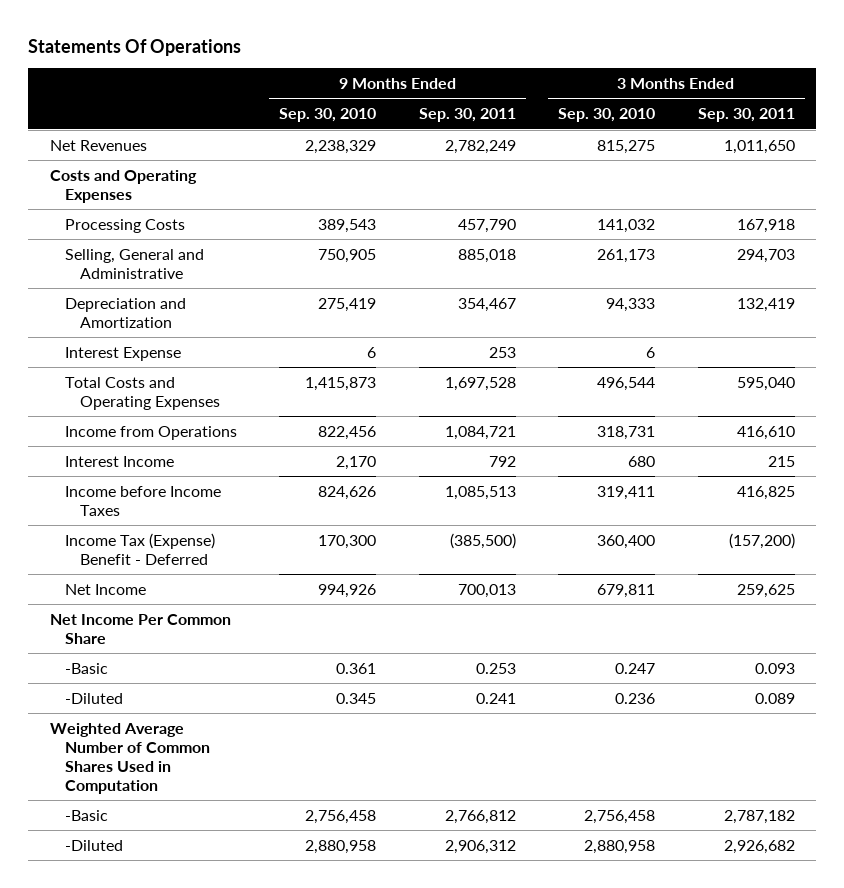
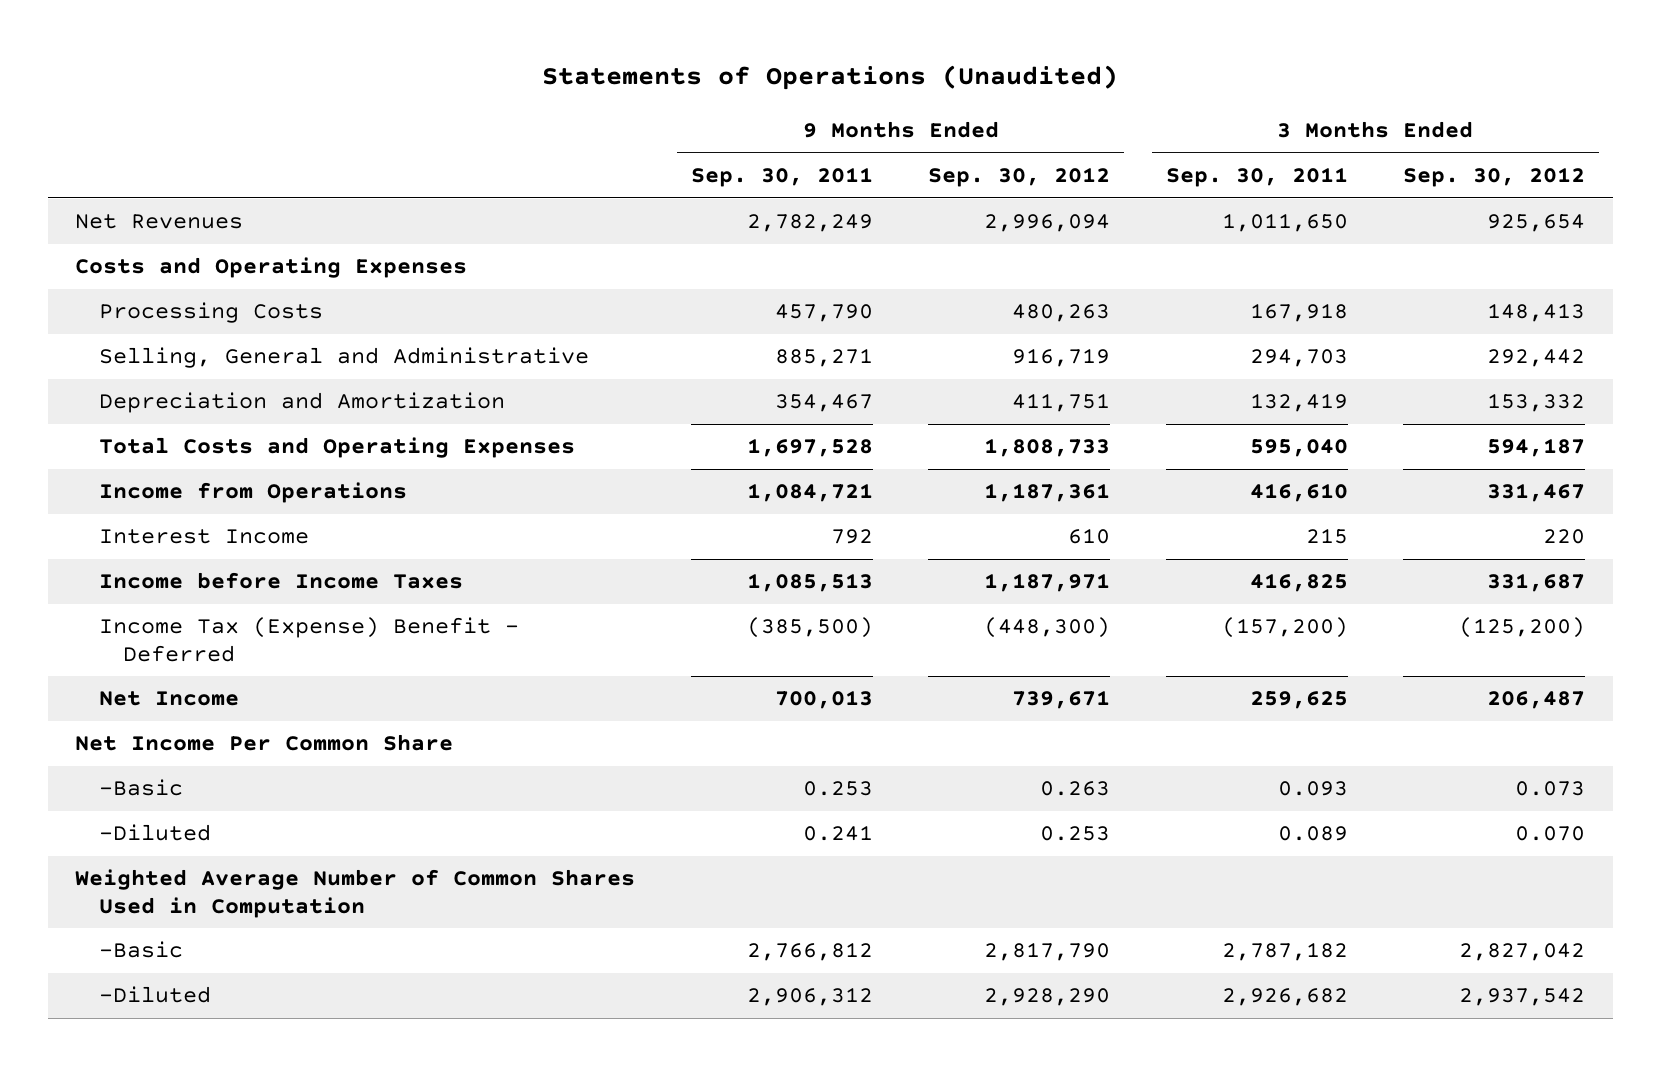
- Statements Of Operations
+ Statements of Operations (Unaudited)
- | 9 Months Ended Sep. 30, 2010 | 9 Months Ended Sep. 30, 2011 | 3 Months Ended Sep. 30, 2010 | 3 Months Ended Sep. 30, 2011
+ | 9 Months Ended Sep. 30, 2011 | 9 Months Ended Sep. 30, 2012 | 3 Months Ended Sep. 30, 2011 | 3 Months Ended Sep. 30, 2012
- Selling, General and Administrative | 750,905 | 885,018 | 261,173 | 294,703
+ Selling, General and Administrative | 885,271 | 916,719 | 294,703 | 292,442
- Interest Expense | 6 | 253 | 6 |

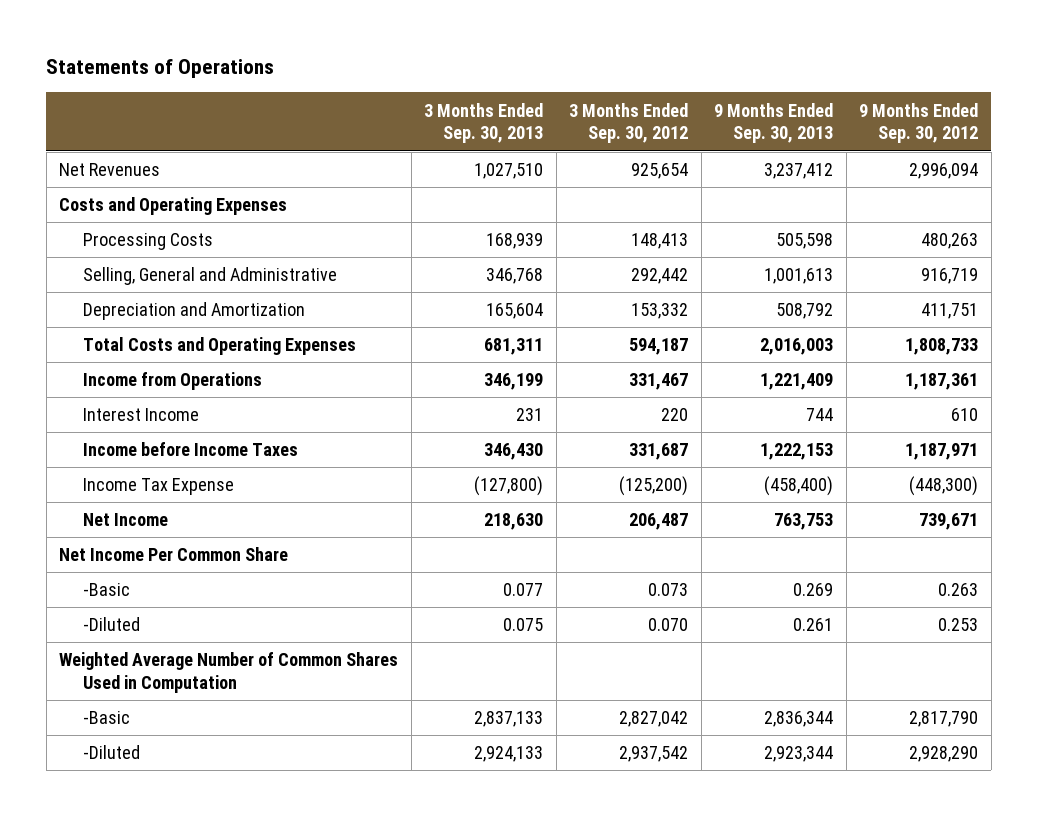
- Statements of Operations (Unaudited)
+ Statements of Operations
- | 9 Months Ended Sep. 30, 2011 | 9 Months Ended Sep. 30, 2012 | 3 Months Ended Sep. 30, 2011 | 3 Months Ended Sep. 30, 2012
+ | 3 Months Ended Sep. 30, 2013 | 3 Months Ended Sep. 30, 2012 | 9 Months Ended Sep. 30, 2013 | 9 Months Ended Sep. 30, 2012
- Income Tax (Expense) Benefit - Deferred | (385,500) | (448,300) | (157,200) | (125,200)
+ Income Tax Expense | (127,800) | (125,200) | (458,400) | (448,300)

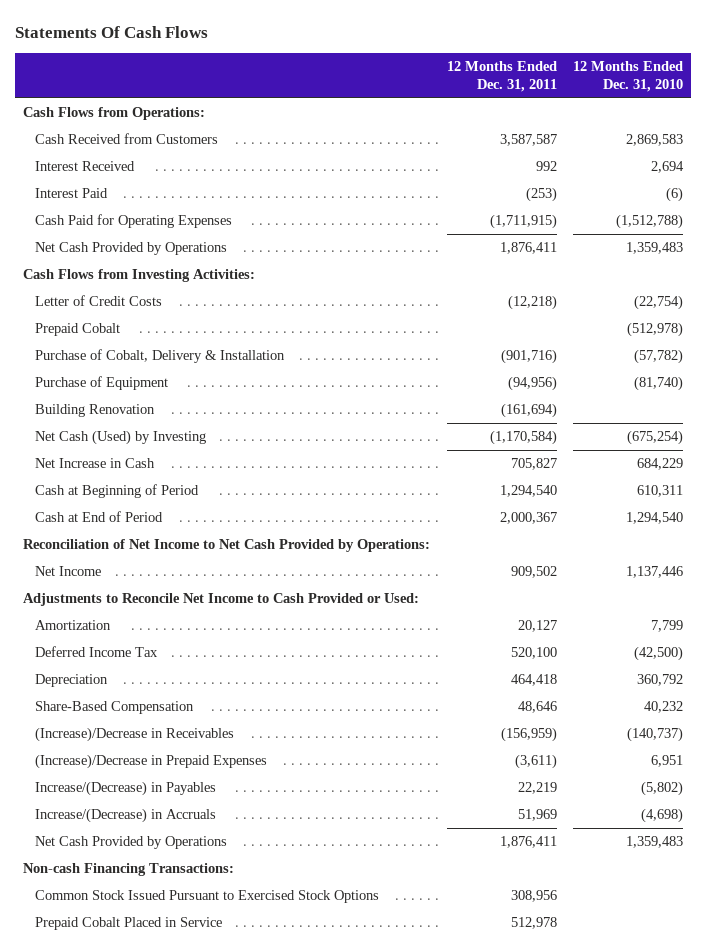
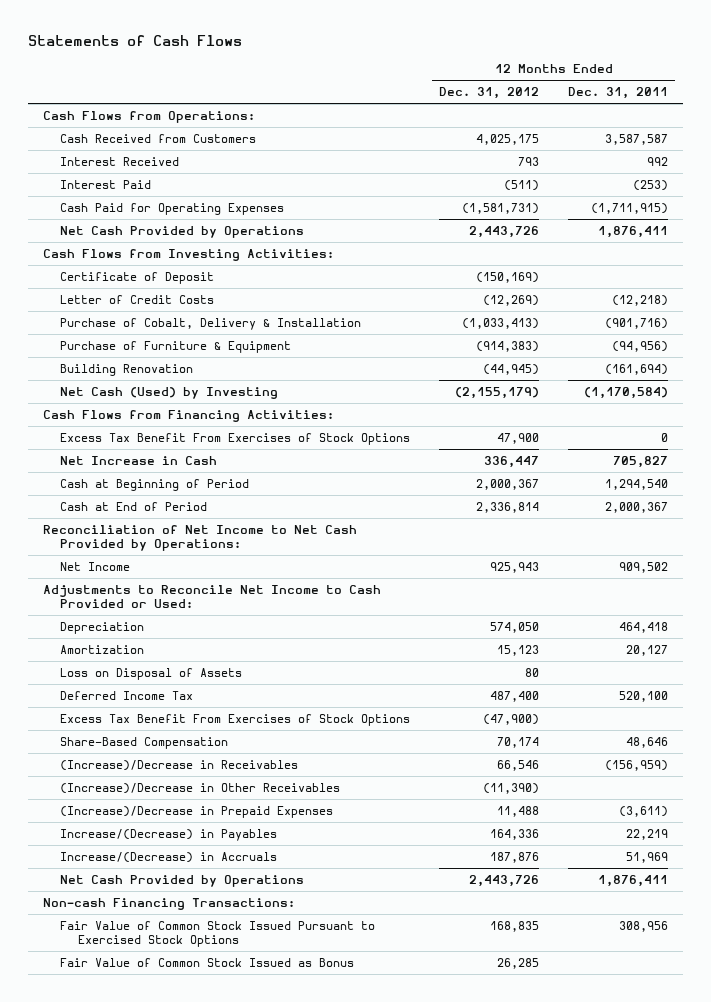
- Statements Of Cash Flows
+ Statements of Cash Flows
- | 12 Months Ended Dec. 31, 2011 | 12 Months Ended Dec. 31, 2010
+ | 12 Months Ended Dec. 31, 2012 | 12 Months Ended Dec. 31, 2011
+ Certificate of Deposit | (150,169) |
- Prepaid Cobalt | | (512,978)
- Purchase of Equipment | (94,956) | (81,740)
+ Purchase of Furniture & Equipment | (914,383) | (94,956)
+ Cash Flows from Financing Activities:
+ Excess Tax Benefit From Exercises of Stock Options | 47,900 | 0
moved up: Depreciation | 574,050 | 464,418
+ Loss on Disposal of Assets | 80 |
+ Excess Tax Benefit From Exercises of Stock Options | (47,900) |
+ (Increase)/Decrease in Other Receivables | (11,390) |
- Common Stock Issued Pursuant to Exercised Stock Options | 308,956 |
- Prepaid Cobalt Placed in Service | 512,978 |
+ Fair Value of Common Stock Issued Pursuant to Exercised Stock Options | 168,835 | 308,956
+ Fair Value of Common Stock Issued as Bonus | 26,285 |

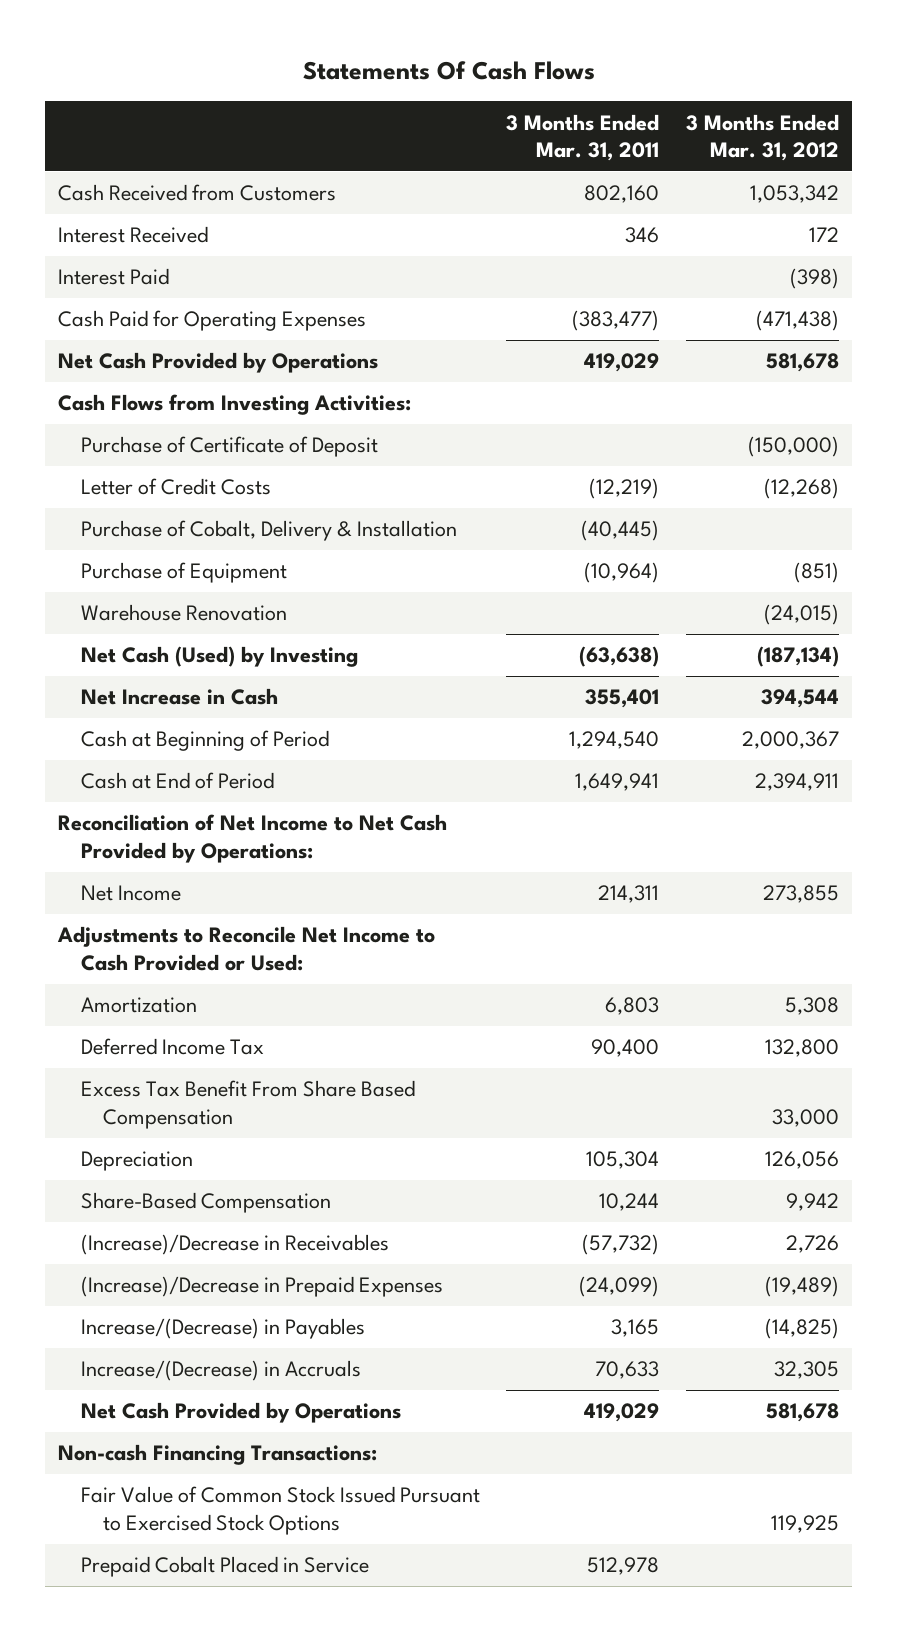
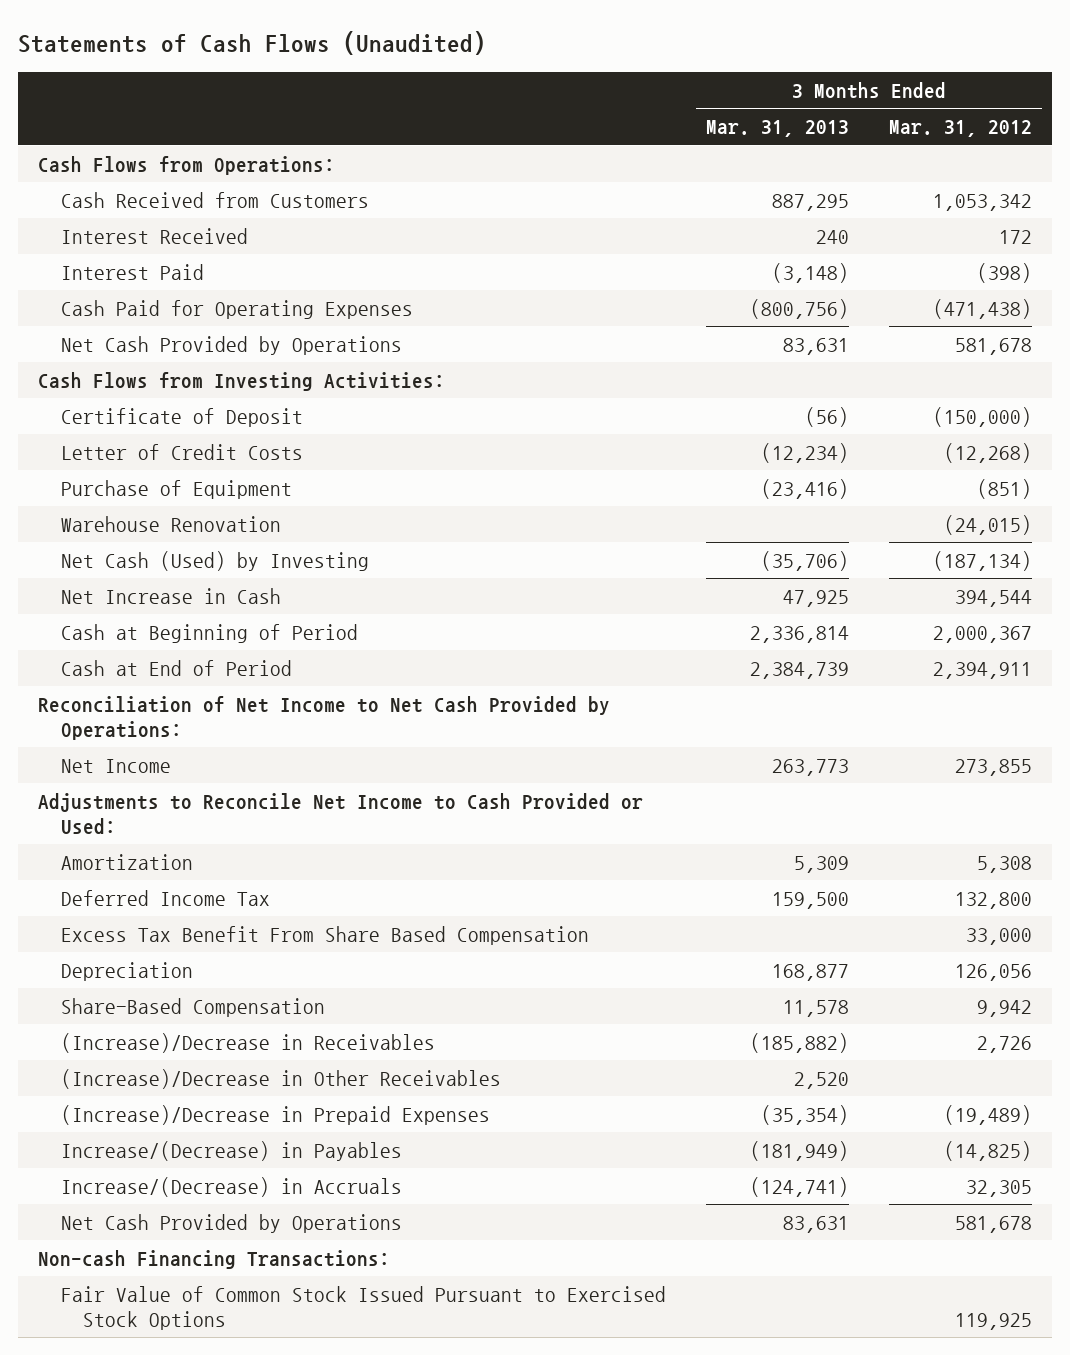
- Statements Of Cash Flows
+ Statements of Cash Flows (Unaudited)
- | 3 Months Ended Mar. 31, 2011 | 3 Months Ended Mar. 31, 2012
+ | 3 Months Ended Mar. 31, 2013 | 3 Months Ended Mar. 31, 2012
+ Cash Flows from Operations:
- Purchase of Certificate of Deposit | | (150,000)
+ Certificate of Deposit | (56) | (150,000)
- Purchase of Cobalt, Delivery & Installation | (40,445) |
+ (Increase)/Decrease in Other Receivables | 2,520 |
- Prepaid Cobalt Placed in Service | 512,978 |

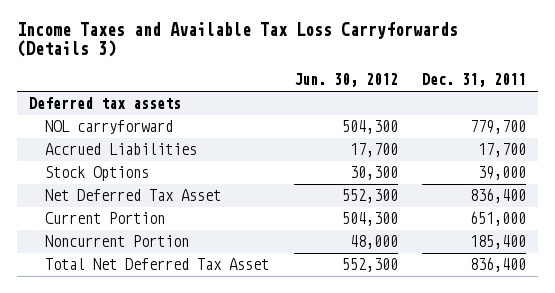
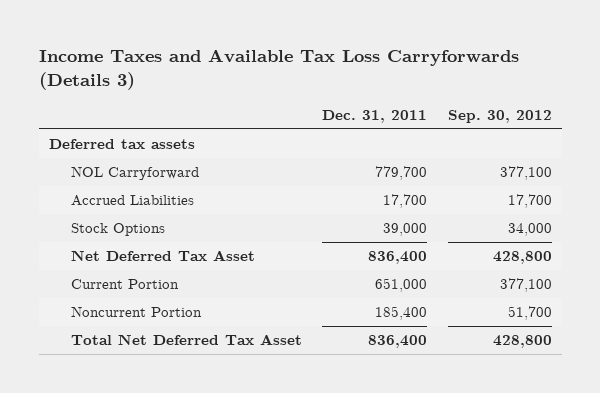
- | Jun. 30, 2012 | Dec. 31, 2011
+ | Dec. 31, 2011 | Sep. 30, 2012
- NOL carryforward | 504,300 | 779,700
+ NOL Carryforward | 779,700 | 377,100

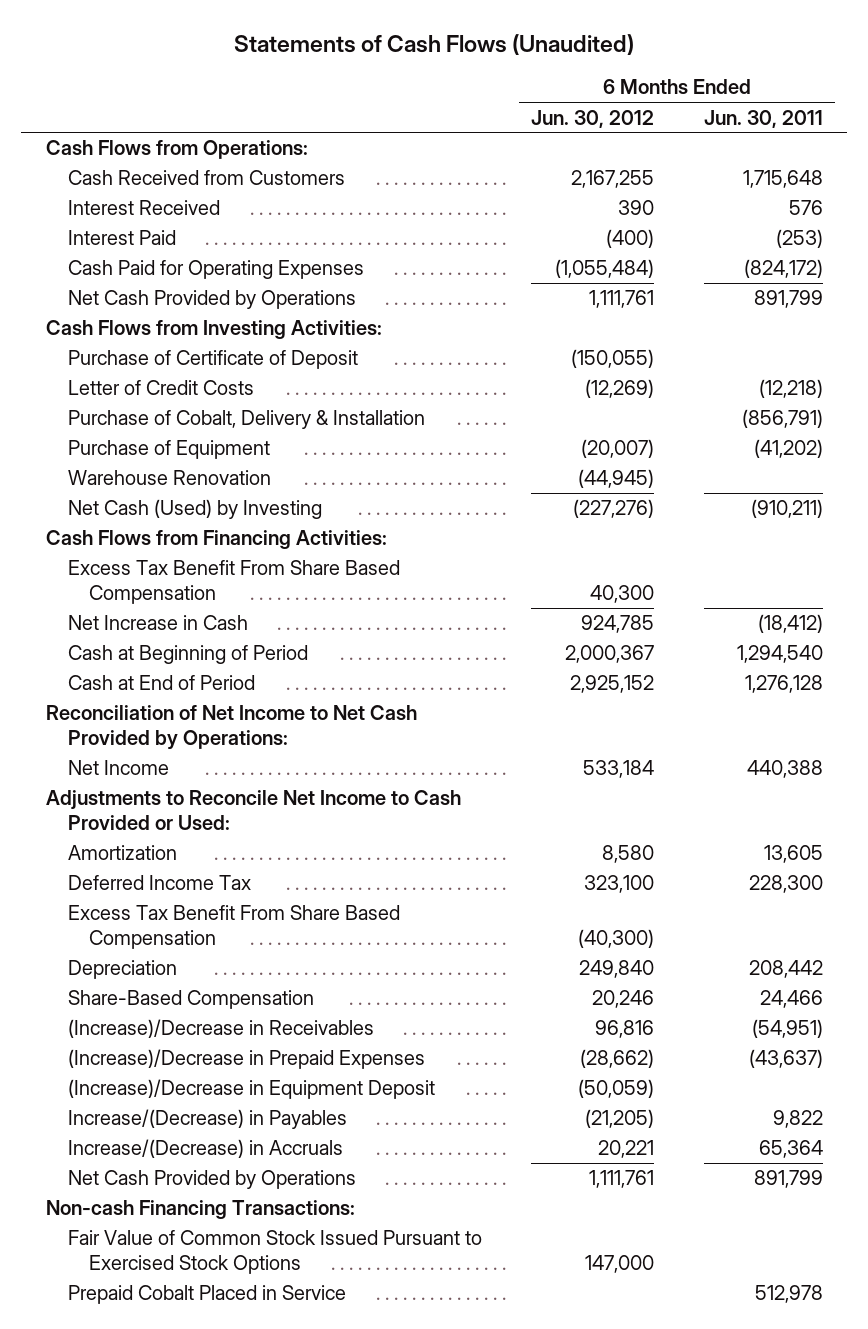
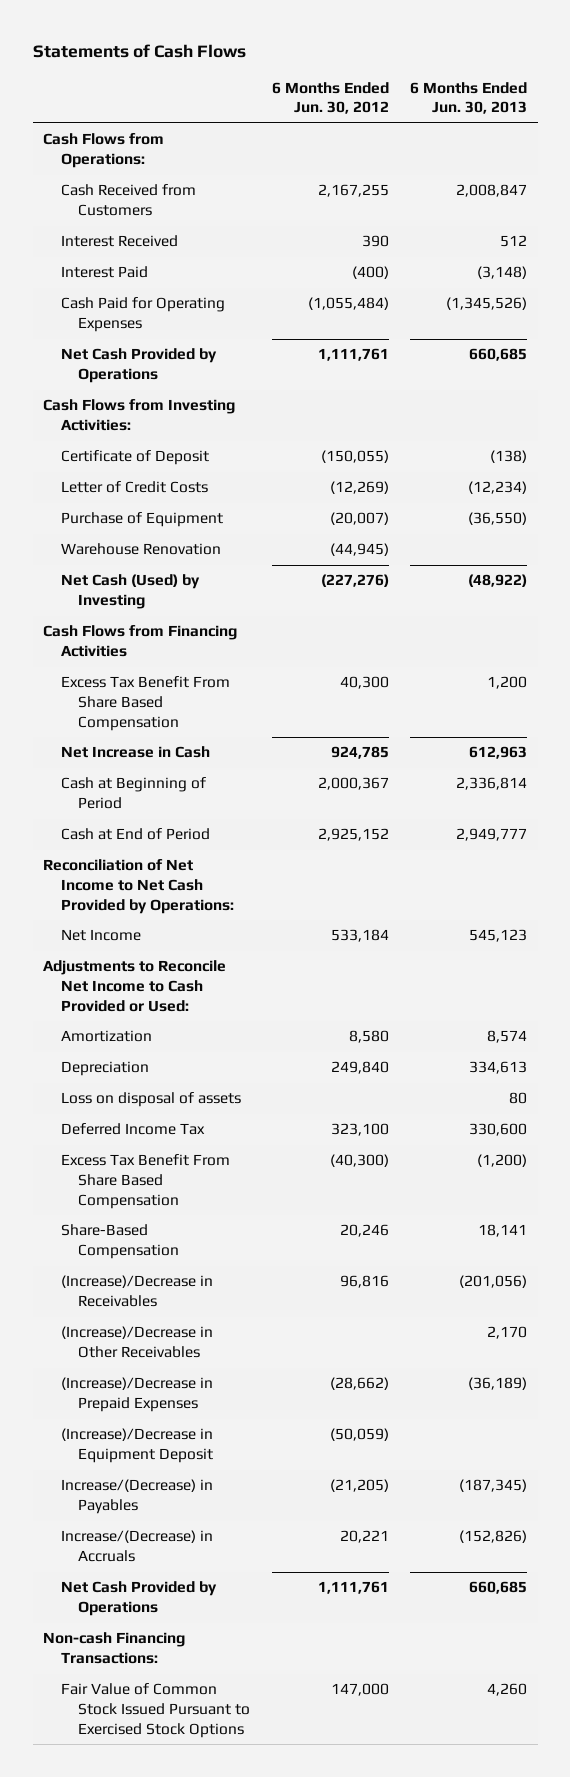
- Statements of Cash Flows (Unaudited)
+ Statements of Cash Flows
- | 6 Months Ended Jun. 30, 2012 | 6 Months Ended Jun. 30, 2011
+ | 6 Months Ended Jun. 30, 2012 | 6 Months Ended Jun. 30, 2013
- Purchase of Certificate of Deposit | (150,055) |
+ Certificate of Deposit | (150,055) | (138)
- Purchase of Cobalt, Delivery & Installation | | (856,791)
- Cash Flows from Financing Activities:
+ Cash Flows from Financing Activities
moved up: Depreciation | 249,840 | 334,613
+ Loss on disposal of assets | | 80
+ (Increase)/Decrease in Other Receivables | | 2,170
- Prepaid Cobalt Placed in Service | | 512,978

